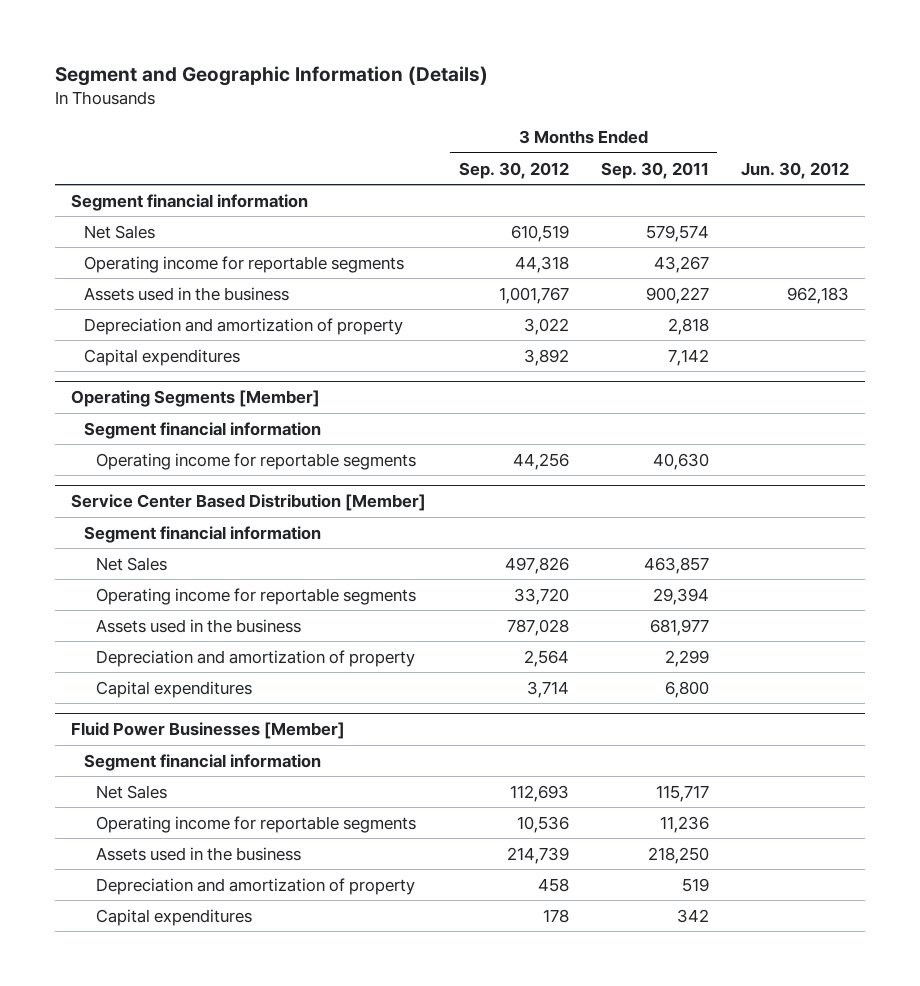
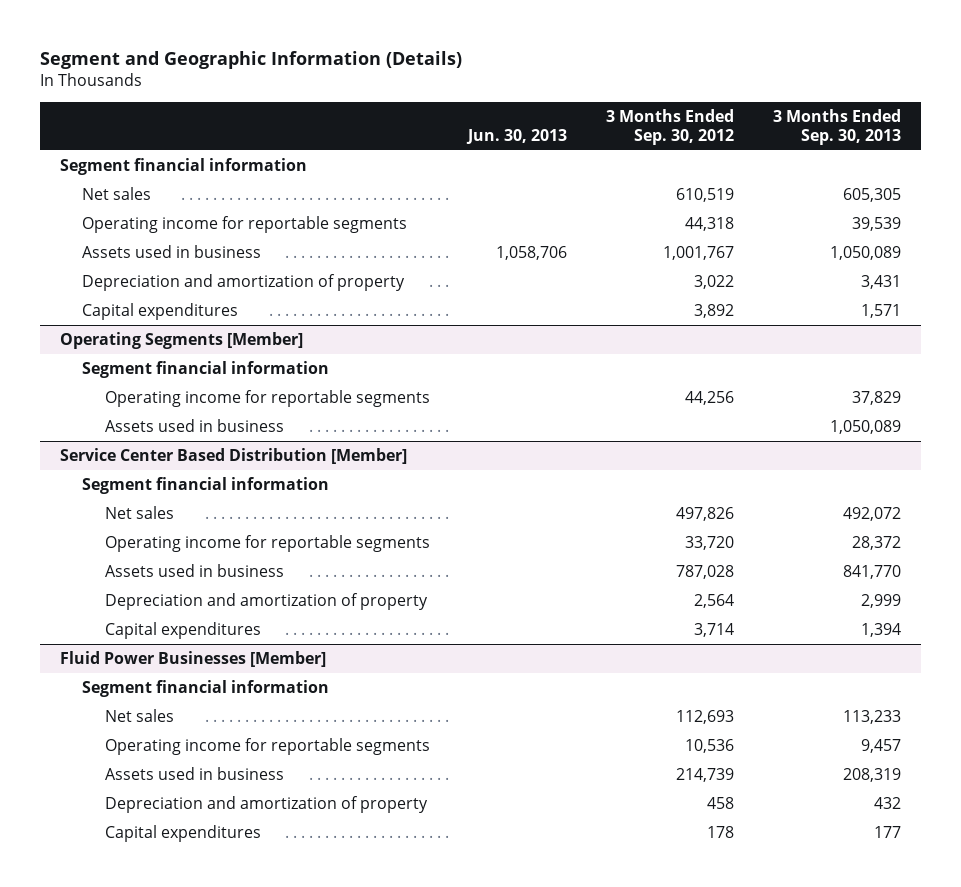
- | 3 Months Ended Sep. 30, 2012 | 3 Months Ended Sep. 30, 2011 | Jun. 30, 2012
+ | Jun. 30, 2013 | 3 Months Ended Sep. 30, 2012 | 3 Months Ended Sep. 30, 2013
- Net Sales | 610,519 | 579,574 |
+ Net sales | | 610,519 | 605,305
- Assets used in the business | 1,001,767 | 900,227 | 962,183
+ Assets used in business | 1,058,706 | 1,001,767 | 1,050,089
@ Operating Segments [Member]
+ Assets used in business | | | 1,050,089
@ Service Center Based Distribution [Member]
- Net Sales | 497,826 | 463,857 |
+ Net sales | | 497,826 | 492,072
- Assets used in the business | 787,028 | 681,977 |
+ Assets used in business | | 787,028 | 841,770
@ Fluid Power Businesses [Member]
- Net Sales | 112,693 | 115,717 |
+ Net sales | | 112,693 | 113,233
- Assets used in the business | 214,739 | 218,250 |
+ Assets used in business | | 214,739 | 208,319

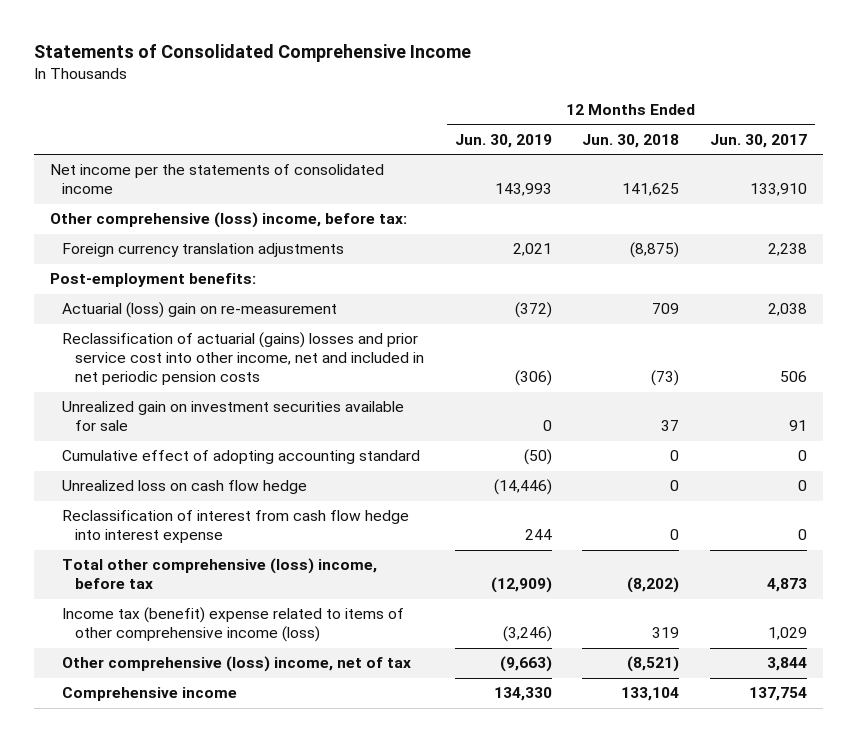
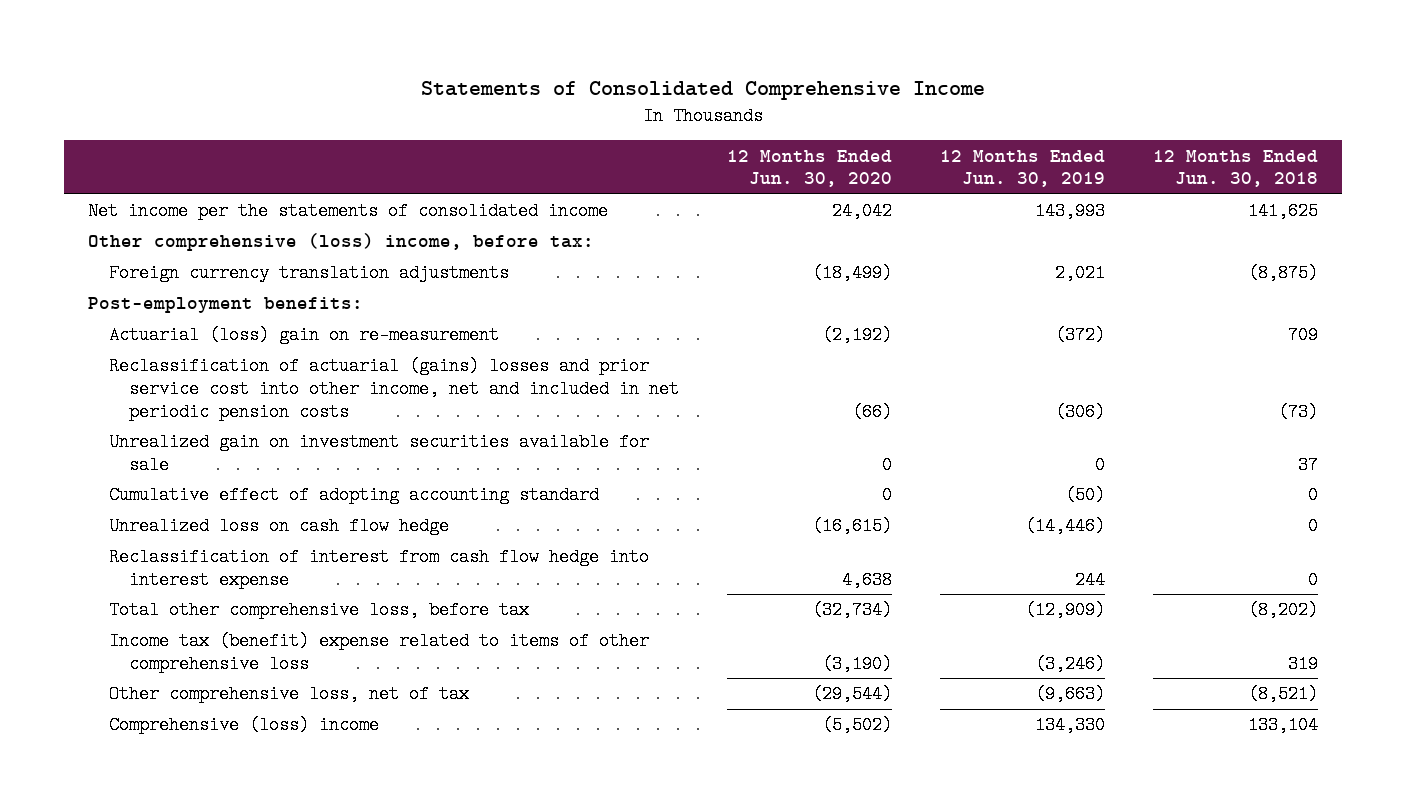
- | 12 Months Ended Jun. 30, 2019 | 12 Months Ended Jun. 30, 2018 | 12 Months Ended Jun. 30, 2017
+ | 12 Months Ended Jun. 30, 2020 | 12 Months Ended Jun. 30, 2019 | 12 Months Ended Jun. 30, 2018
- Total other comprehensive (loss) income, before tax | (12,909) | (8,202) | 4,873
- Income tax (benefit) expense related to items of other comprehensive income (loss) | (3,246) | 319 | 1,029
- Other comprehensive (loss) income, net of tax | (9,663) | (8,521) | 3,844
- Comprehensive income | 134,330 | 133,104 | 137,754
+ Total other comprehensive loss, before tax | (32,734) | (12,909) | (8,202)
+ Income tax (benefit) expense related to items of other comprehensive loss | (3,190) | (3,246) | 319
+ Other comprehensive loss, net of tax | (29,544) | (9,663) | (8,521)
+ Comprehensive (loss) income | (5,502) | 134,330 | 133,104

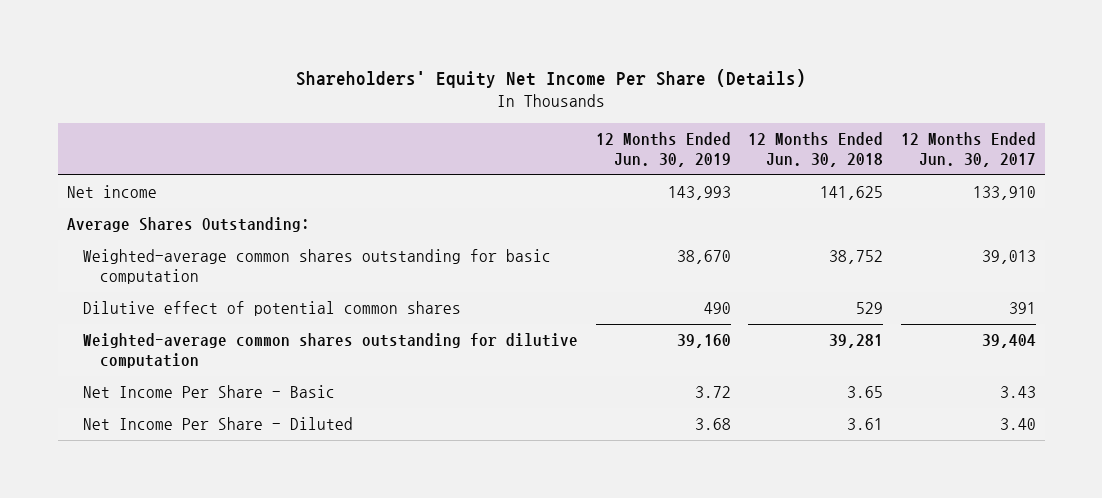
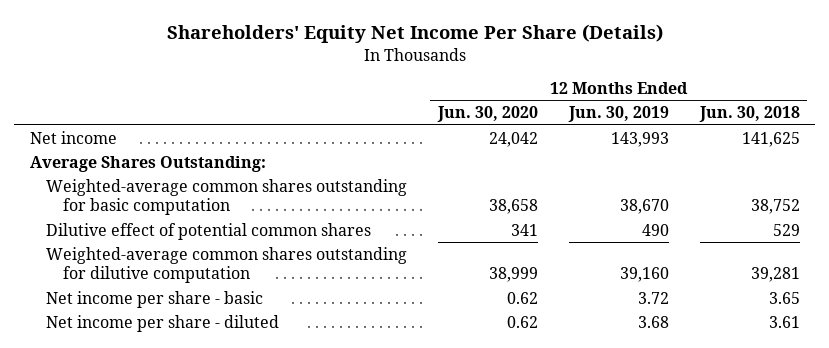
- | 12 Months Ended Jun. 30, 2019 | 12 Months Ended Jun. 30, 2018 | 12 Months Ended Jun. 30, 2017
+ | 12 Months Ended Jun. 30, 2020 | 12 Months Ended Jun. 30, 2019 | 12 Months Ended Jun. 30, 2018
- Net Income Per Share - Basic | 3.72 | 3.65 | 3.43
- Net Income Per Share - Diluted | 3.68 | 3.61 | 3.40
+ Net income per share - basic | 0.62 | 3.72 | 3.65
+ Net income per share - diluted | 0.62 | 3.68 | 3.61

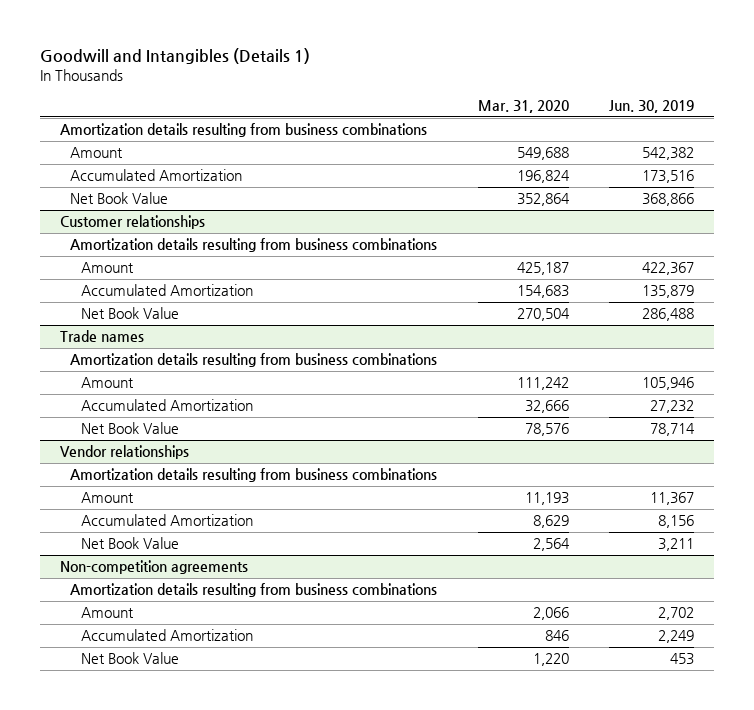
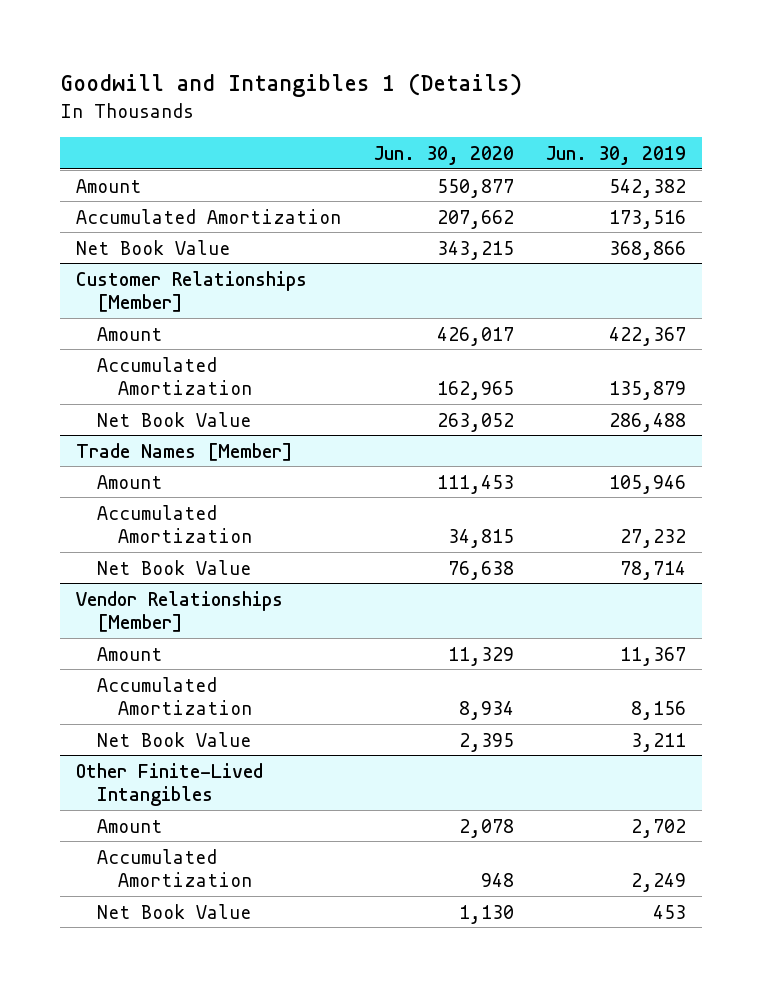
- Goodwill and Intangibles (Details 1)
+ Goodwill and Intangibles 1 (Details)
- | Mar. 31, 2020 | Jun. 30, 2019
+ | Jun. 30, 2020 | Jun. 30, 2019
- Amortization details resulting from business combinations
- Customer relationships
- Amortization details resulting from business combinations
+ Customer Relationships [Member]
- Trade names
- Amortization details resulting from business combinations
+ Trade Names [Member]
- Vendor relationships
- Amortization details resulting from business combinations
+ Vendor Relationships [Member]
- Non-competition agreements
- Amortization details resulting from business combinations
+ Other Finite-Lived Intangibles

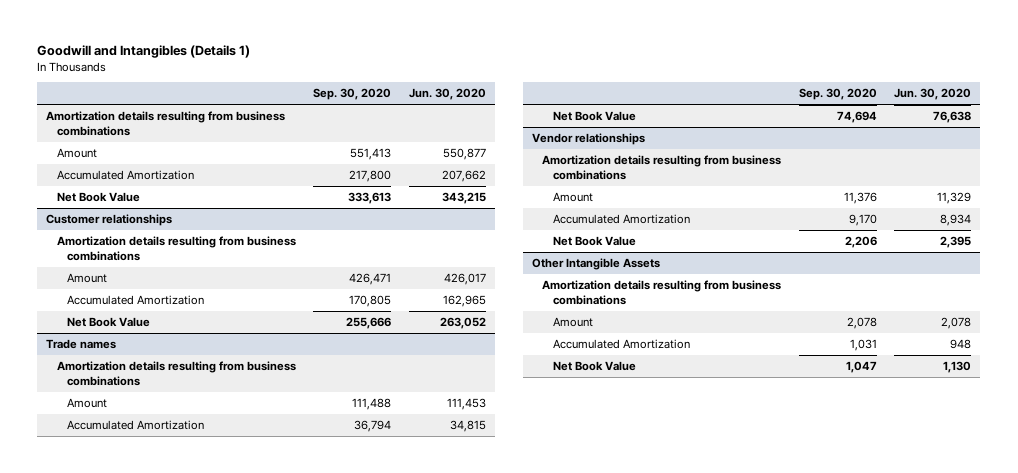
- Goodwill and Intangibles 1 (Details)
+ Goodwill and Intangibles (Details 1)
- | Jun. 30, 2020 | Jun. 30, 2019
+ | Sep. 30, 2020 | Jun. 30, 2020
+ Amortization details resulting from business combinations
- Customer Relationships [Member]
+ Customer relationships
+ Amortization details resulting from business combinations
- Trade Names [Member]
+ Trade names
+ Amortization details resulting from business combinations
- Vendor Relationships [Member]
+ Vendor relationships
+ Amortization details resulting from business combinations
- Other Finite-Lived Intangibles
+ Other Intangible Assets
+ Amortization details resulting from business combinations

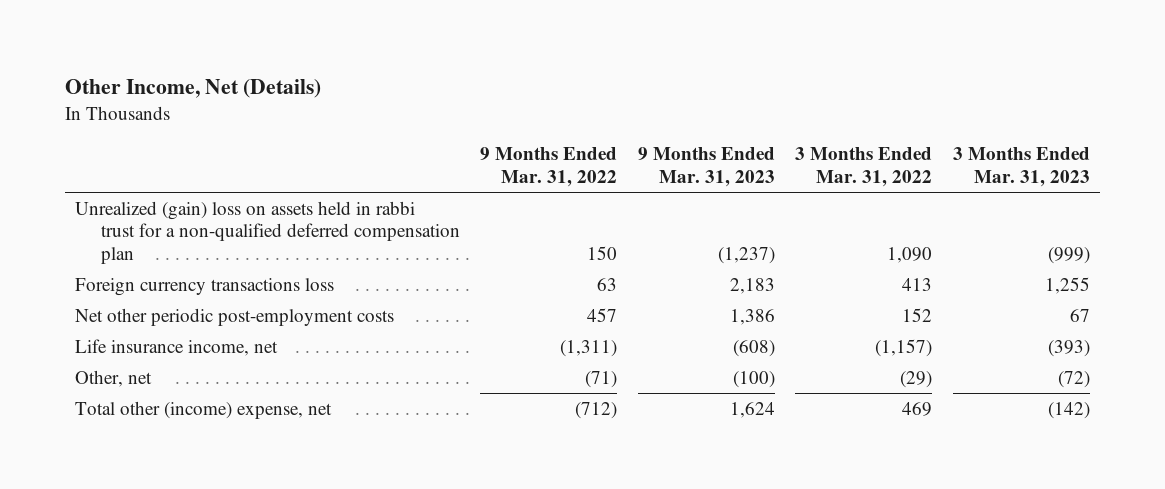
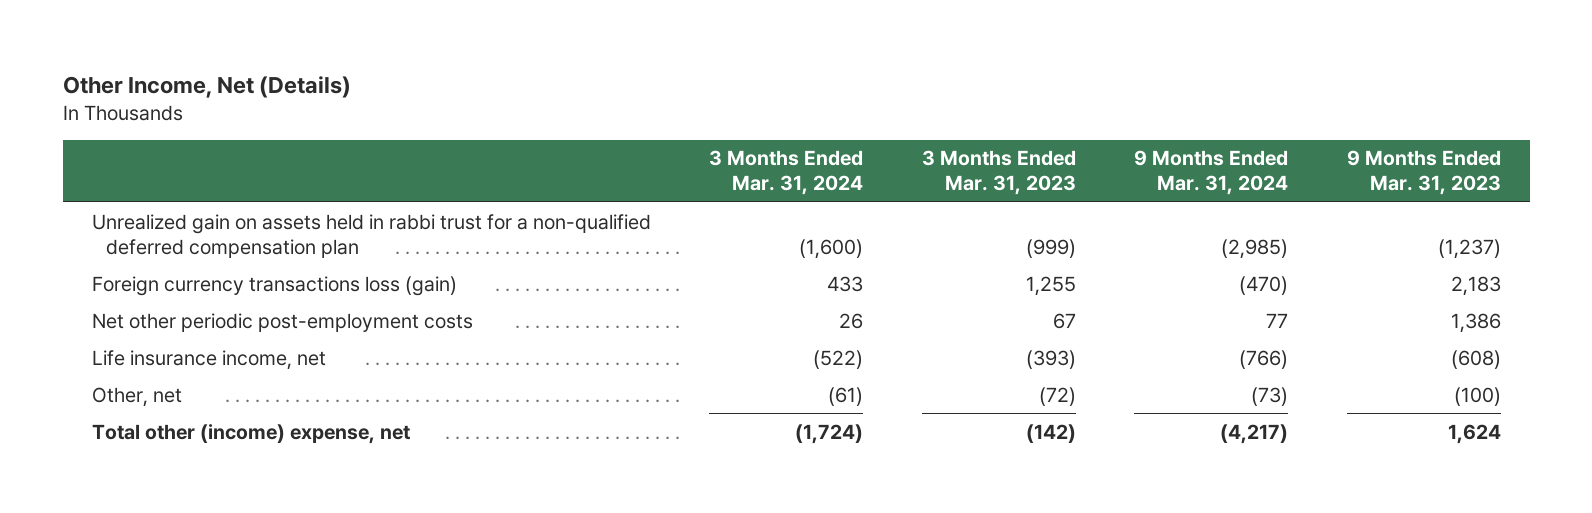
- | 9 Months Ended Mar. 31, 2022 | 9 Months Ended Mar. 31, 2023 | 3 Months Ended Mar. 31, 2022 | 3 Months Ended Mar. 31, 2023
+ | 3 Months Ended Mar. 31, 2024 | 3 Months Ended Mar. 31, 2023 | 9 Months Ended Mar. 31, 2024 | 9 Months Ended Mar. 31, 2023
- Unrealized (gain) loss on assets held in rabbi trust for a non-qualified deferred compensation plan | 150 | (1,237) | 1,090 | (999)
- Foreign currency transactions loss | 63 | 2,183 | 413 | 1,255
+ Unrealized gain on assets held in rabbi trust for a non-qualified deferred compensation plan | (1,600) | (999) | (2,985) | (1,237)
+ Foreign currency transactions loss (gain) | 433 | 1,255 | (470) | 2,183

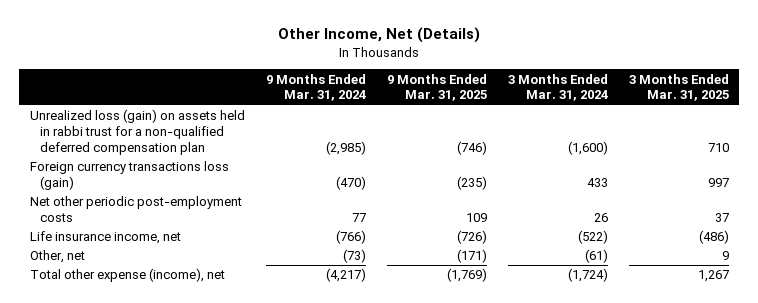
- | 3 Months Ended Mar. 31, 2024 | 3 Months Ended Mar. 31, 2023 | 9 Months Ended Mar. 31, 2024 | 9 Months Ended Mar. 31, 2023
+ | 9 Months Ended Mar. 31, 2024 | 9 Months Ended Mar. 31, 2025 | 3 Months Ended Mar. 31, 2024 | 3 Months Ended Mar. 31, 2025
- Unrealized gain on assets held in rabbi trust for a non-qualified deferred compensation plan | (1,600) | (999) | (2,985) | (1,237)
+ Unrealized loss (gain) on assets held in rabbi trust for a non-qualified deferred compensation plan | (2,985) | (746) | (1,600) | 710
- Total other (income) expense, net | (1,724) | (142) | (4,217) | 1,624
+ Total other expense (income), net | (4,217) | (1,769) | (1,724) | 1,267

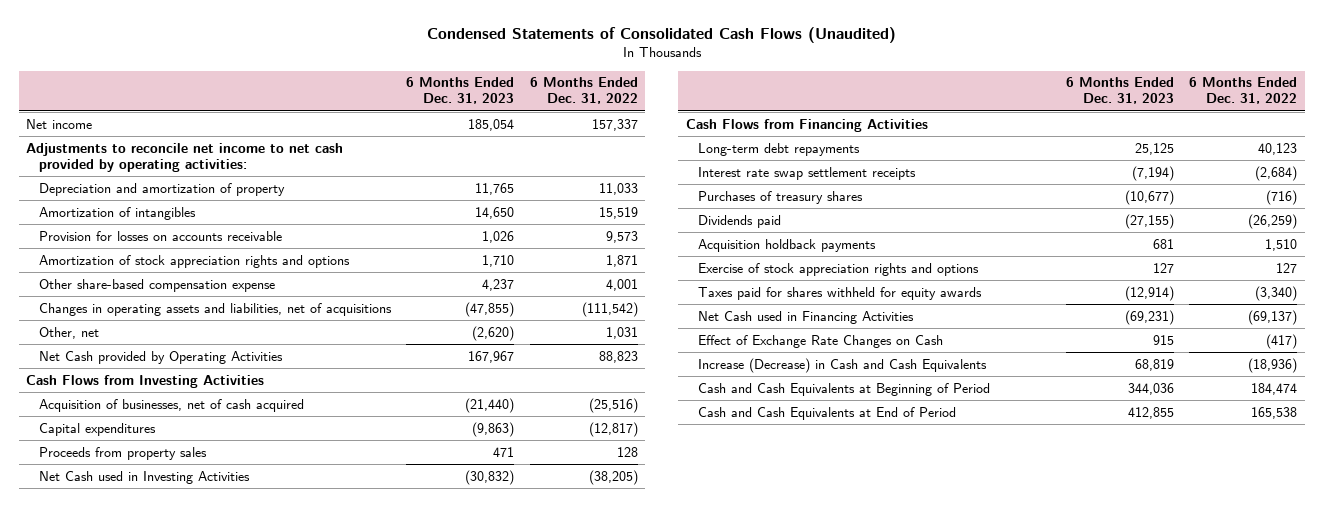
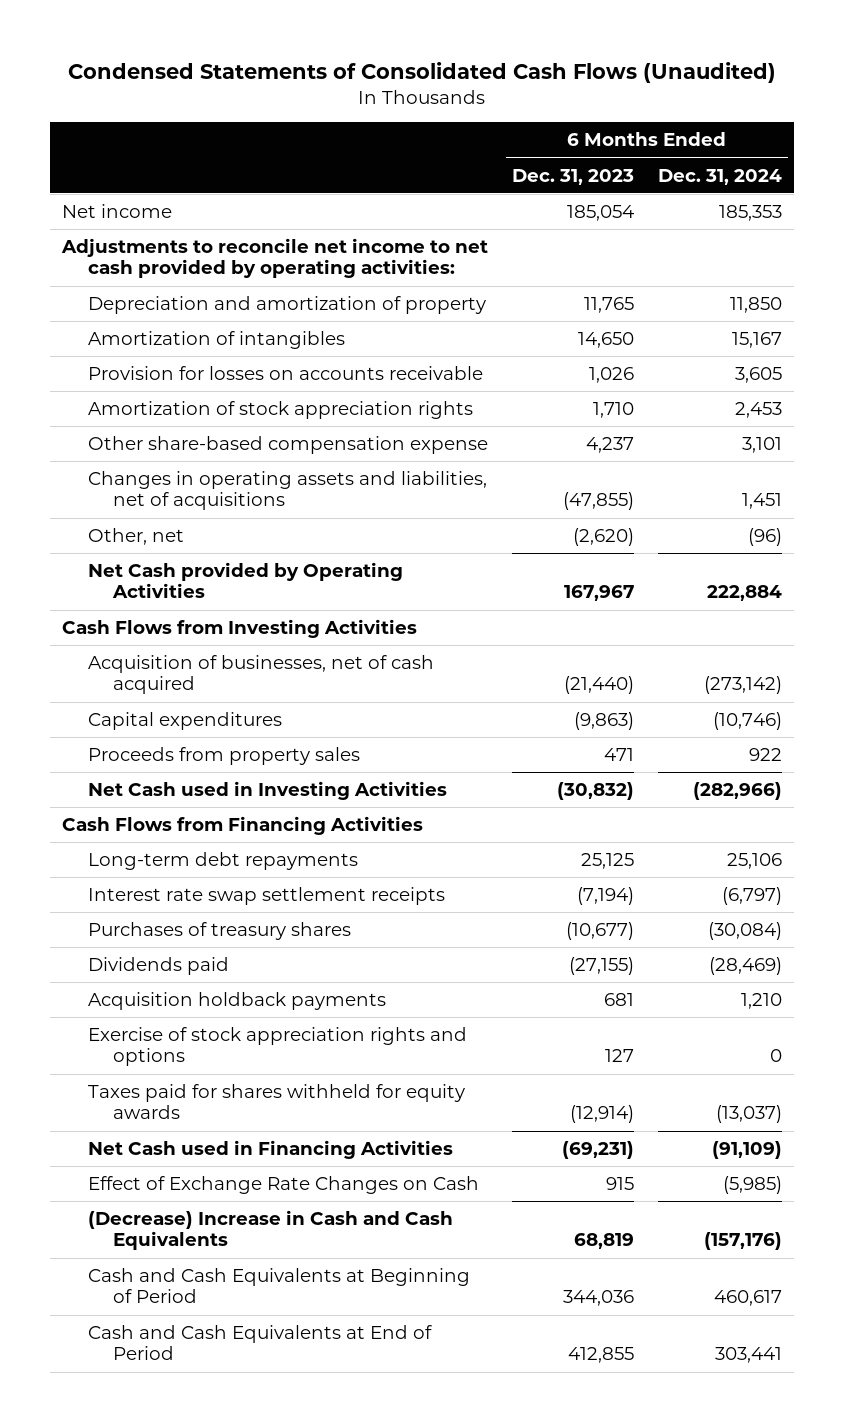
- | 6 Months Ended Dec. 31, 2023 | 6 Months Ended Dec. 31, 2022
+ | 6 Months Ended Dec. 31, 2023 | 6 Months Ended Dec. 31, 2024
- Amortization of stock appreciation rights and options | 1,710 | 1,871
+ Amortization of stock appreciation rights | 1,710 | 2,453
- Increase (Decrease) in Cash and Cash Equivalents | 68,819 | (18,936)
+ (Decrease) Increase in Cash and Cash Equivalents | 68,819 | (157,176)

